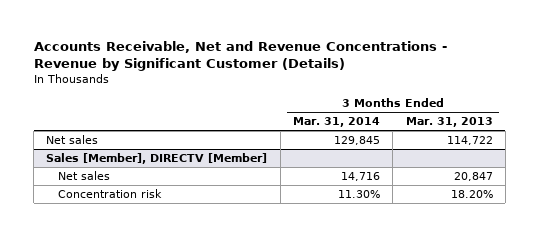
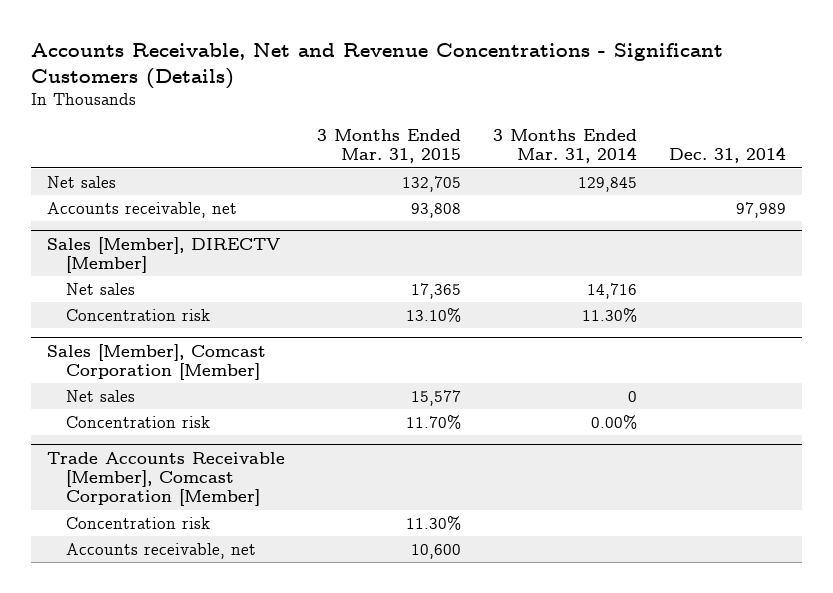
- Accounts Receivable, Net and Revenue Concentrations - Revenue by Significant Customer (Details)
+ Accounts Receivable, Net and Revenue Concentrations - Significant Customers (Details)
- | 3 Months Ended Mar. 31, 2014 | 3 Months Ended Mar. 31, 2013
+ | 3 Months Ended Mar. 31, 2015 | 3 Months Ended Mar. 31, 2014 | Dec. 31, 2014
+ Accounts receivable, net | 93,808 | | 97,989
+ Sales [Member], Comcast Corporation [Member]
+ Net sales | 15,577 | 0 |
+ Concentration risk | 11.70% | 0.00% |
+ Trade Accounts Receivable [Member], Comcast Corporation [Member]
+ Concentration risk | 11.30% | |
+ Accounts receivable, net | 10,600 | |

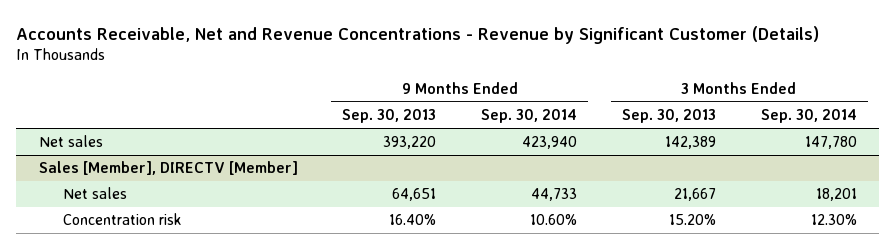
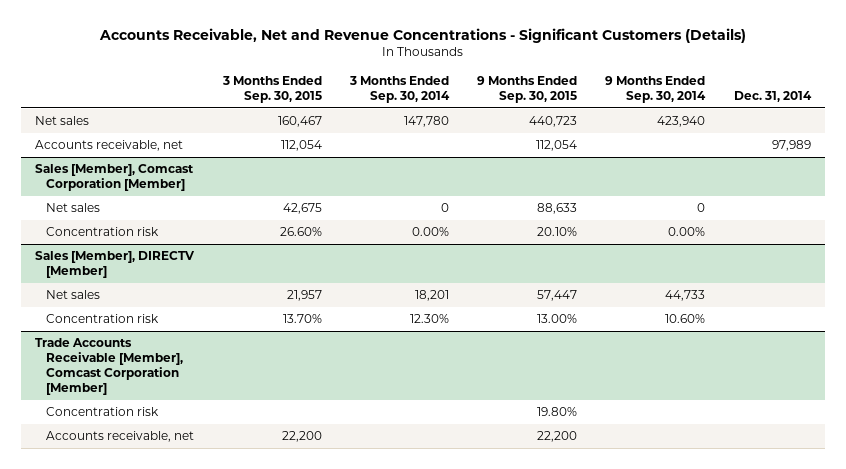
- Accounts Receivable, Net and Revenue Concentrations - Revenue by Significant Customer (Details)
+ Accounts Receivable, Net and Revenue Concentrations - Significant Customers (Details)
- | 9 Months Ended Sep. 30, 2013 | 9 Months Ended Sep. 30, 2014 | 3 Months Ended Sep. 30, 2013 | 3 Months Ended Sep. 30, 2014
+ | 3 Months Ended Sep. 30, 2015 | 3 Months Ended Sep. 30, 2014 | 9 Months Ended Sep. 30, 2015 | 9 Months Ended Sep. 30, 2014 | Dec. 31, 2014
+ Accounts receivable, net | 112,054 | | 112,054 | | 97,989
+ Sales [Member], Comcast Corporation [Member]
+ Net sales | 42,675 | 0 | 88,633 | 0 |
+ Concentration risk | 26.60% | 0.00% | 20.10% | 0.00% |
+ Trade Accounts Receivable [Member], Comcast Corporation [Member]
+ Concentration risk | | | 19.80% | |
+ Accounts receivable, net | 22,200 | | 22,200 | |

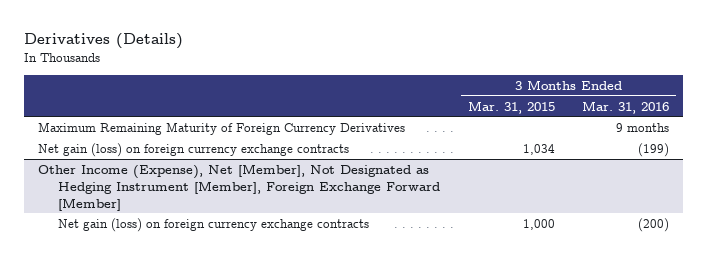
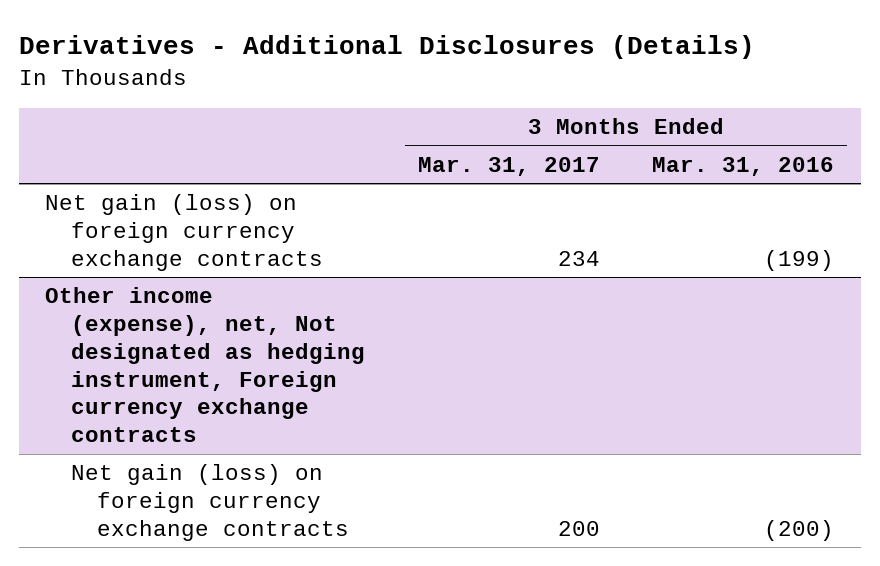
- Derivatives (Details)
+ Derivatives - Additional Disclosures (Details)
- | 3 Months Ended Mar. 31, 2015 | 3 Months Ended Mar. 31, 2016
+ | 3 Months Ended Mar. 31, 2017 | 3 Months Ended Mar. 31, 2016
- Maximum Remaining Maturity of Foreign Currency Derivatives | | 9 months
- Other Income (Expense), Net [Member], Not Designated as Hedging Instrument [Member], Foreign Exchange Forward [Member]
+ Other income (expense), net, Not designated as hedging instrument, Foreign currency exchange contracts

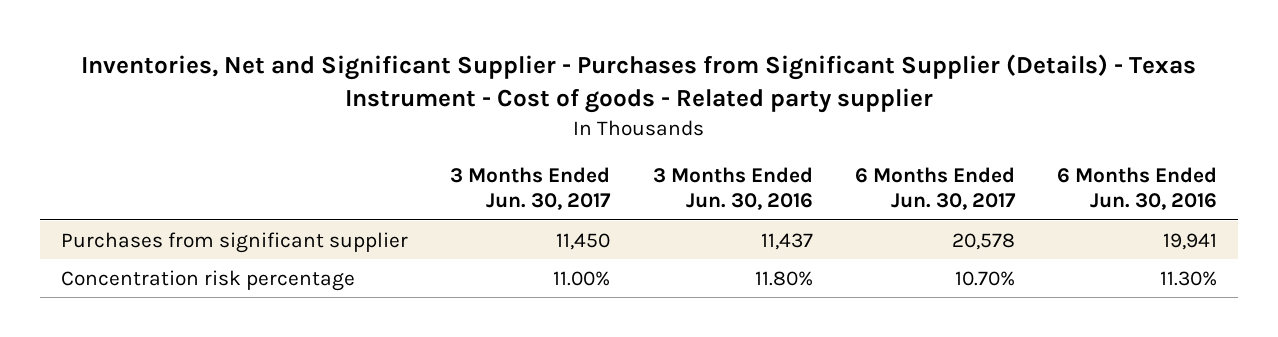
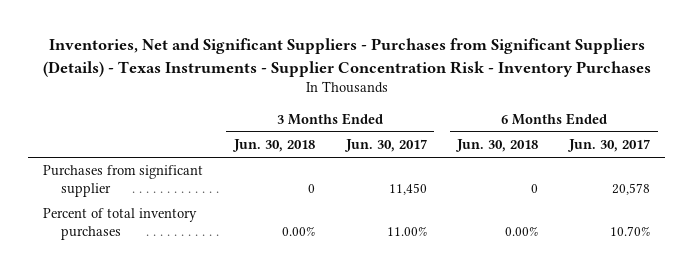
- Inventories, Net and Significant Supplier - Purchases from Significant Supplier (Details) - Texas Instrument - Cost of goods - Related party supplier
+ Inventories, Net and Significant Suppliers - Purchases from Significant Suppliers (Details) - Texas Instruments - Supplier Concentration Risk - Inventory Purchases
- | 3 Months Ended Jun. 30, 2017 | 3 Months Ended Jun. 30, 2016 | 6 Months Ended Jun. 30, 2017 | 6 Months Ended Jun. 30, 2016
+ | 3 Months Ended Jun. 30, 2018 | 3 Months Ended Jun. 30, 2017 | 6 Months Ended Jun. 30, 2018 | 6 Months Ended Jun. 30, 2017
- Concentration risk percentage | 11.00% | 11.80% | 10.70% | 11.30%
+ Percent of total inventory purchases | 0.00% | 11.00% | 0.00% | 10.70%

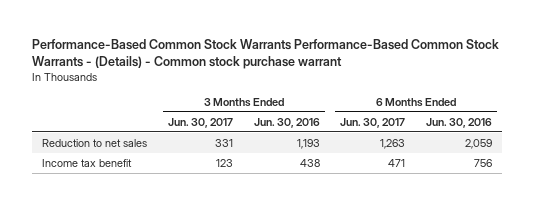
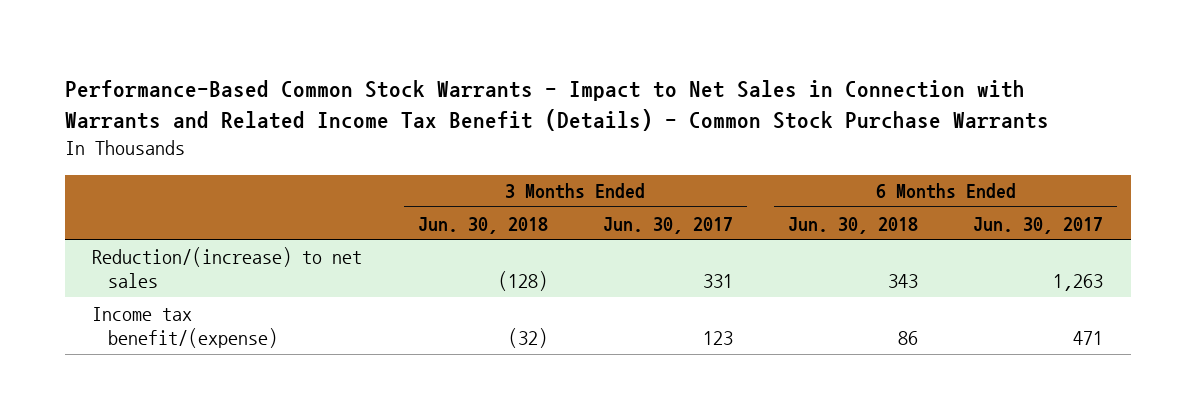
- Performance-Based Common Stock Warrants Performance-Based Common Stock Warrants - (Details) - Common stock purchase warrant
+ Performance-Based Common Stock Warrants - Impact to Net Sales in Connection with Warrants and Related Income Tax Benefit (Details) - Common Stock Purchase Warrants
- | 3 Months Ended Jun. 30, 2017 | 3 Months Ended Jun. 30, 2016 | 6 Months Ended Jun. 30, 2017 | 6 Months Ended Jun. 30, 2016
+ | 3 Months Ended Jun. 30, 2018 | 3 Months Ended Jun. 30, 2017 | 6 Months Ended Jun. 30, 2018 | 6 Months Ended Jun. 30, 2017
- Reduction to net sales | 331 | 1,193 | 1,263 | 2,059
- Income tax benefit | 123 | 438 | 471 | 756
+ Reduction/(increase) to net sales | (128) | 331 | 343 | 1,263
+ Income tax benefit/(expense) | (32) | 123 | 86 | 471

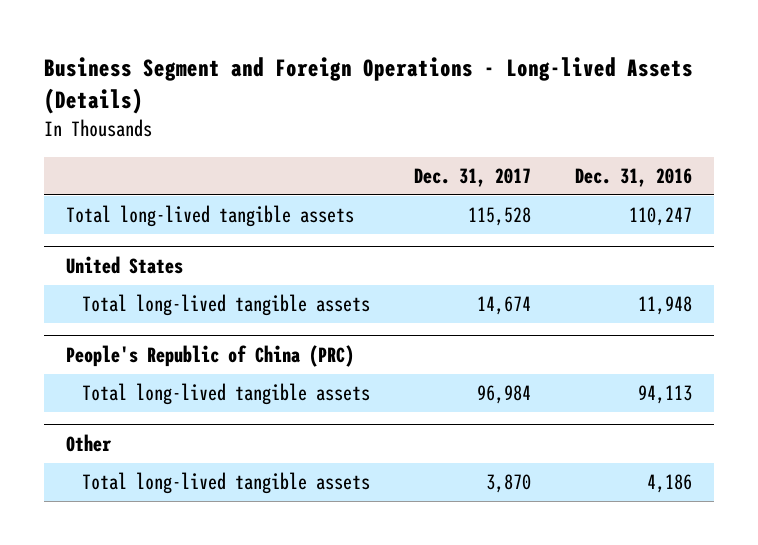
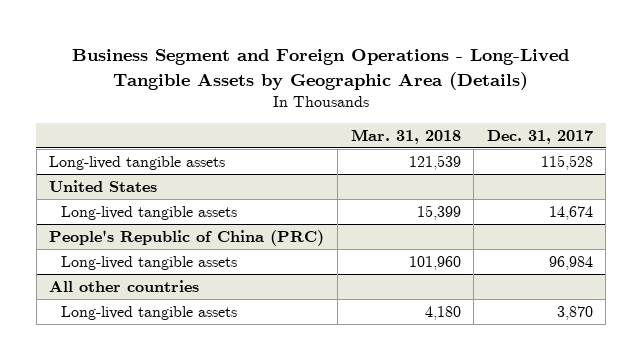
- Business Segment and Foreign Operations - Long-lived Assets (Details)
+ Business Segment and Foreign Operations - Long-Lived Tangible Assets by Geographic Area (Details)
- | Dec. 31, 2017 | Dec. 31, 2016
+ | Mar. 31, 2018 | Dec. 31, 2017
- Total long-lived tangible assets | 115,528 | 110,247
+ Long-lived tangible assets | 121,539 | 115,528
@ United States
- Total long-lived tangible assets | 14,674 | 11,948
+ Long-lived tangible assets | 15,399 | 14,674
@ People's Republic of China (PRC)
- Total long-lived tangible assets | 96,984 | 94,113
- Other
- Total long-lived tangible assets | 3,870 | 4,186
@ People's Republic of China (PRC)
+ Long-lived tangible assets | 101,960 | 96,984
+ All other countries
+ Long-lived tangible assets | 4,180 | 3,870

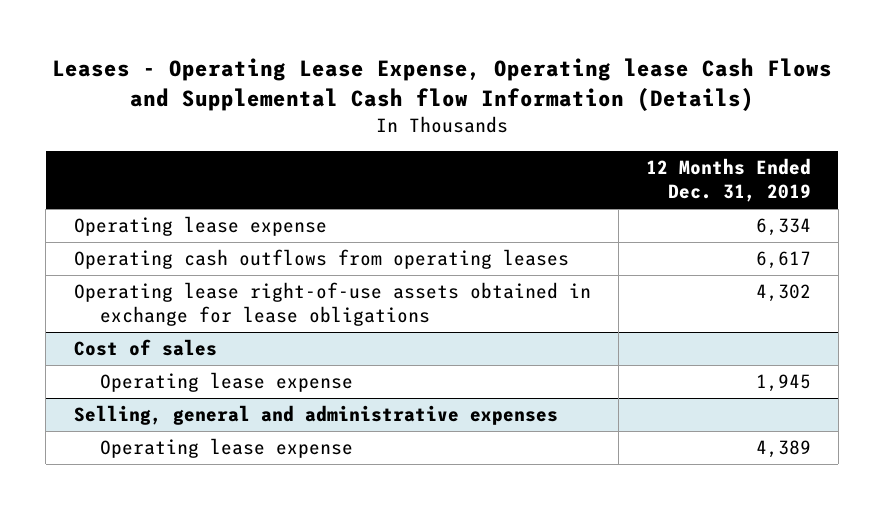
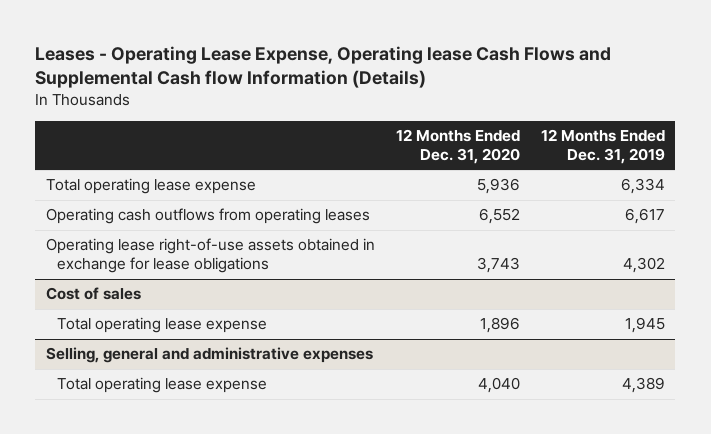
- | 12 Months Ended Dec. 31, 2019
+ | 12 Months Ended Dec. 31, 2020 | 12 Months Ended Dec. 31, 2019
- Operating lease expense | 6,334
+ Total operating lease expense | 5,936 | 6,334
@ Cost of sales
- Operating lease expense | 1,945
+ Total operating lease expense | 1,896 | 1,945
@ Selling, general and administrative expenses
- Operating lease expense | 4,389
+ Total operating lease expense | 4,040 | 4,389

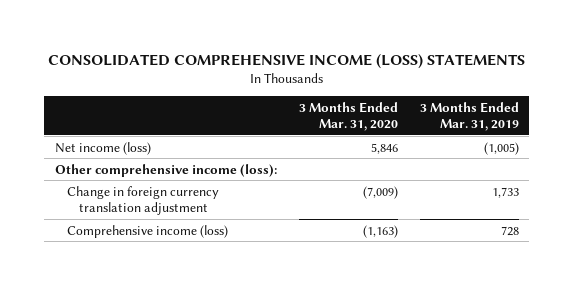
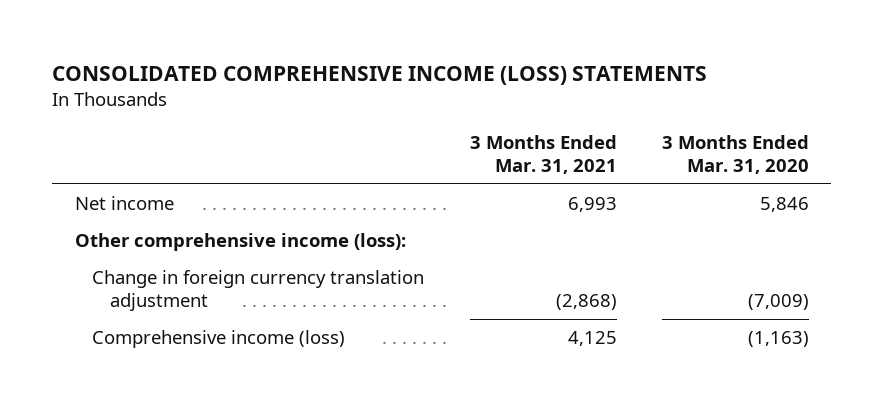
- | 3 Months Ended Mar. 31, 2020 | 3 Months Ended Mar. 31, 2019
+ | 3 Months Ended Mar. 31, 2021 | 3 Months Ended Mar. 31, 2020
- Net income (loss) | 5,846 | (1,005)
+ Net income | 6,993 | 5,846

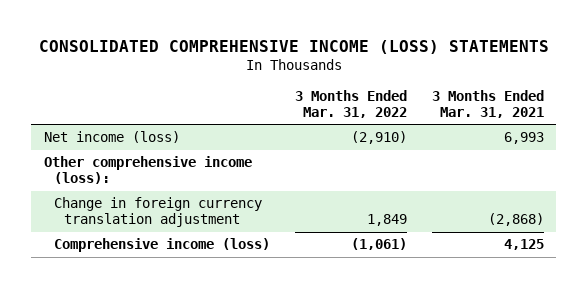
- | 3 Months Ended Mar. 31, 2021 | 3 Months Ended Mar. 31, 2020
+ | 3 Months Ended Mar. 31, 2022 | 3 Months Ended Mar. 31, 2021
- Net income | 6,993 | 5,846
+ Net income (loss) | (2,910) | 6,993

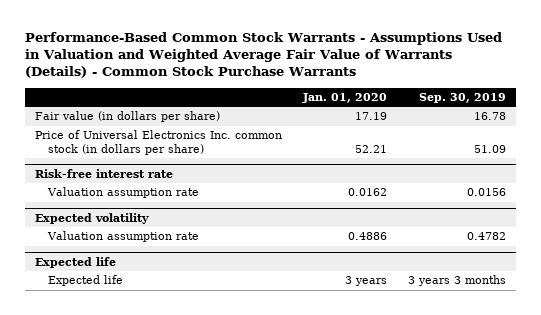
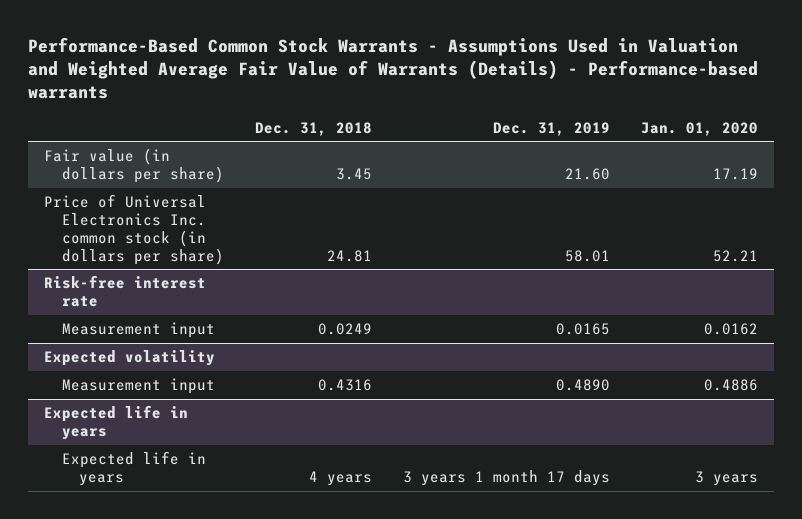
- Performance-Based Common Stock Warrants - Assumptions Used in Valuation and Weighted Average Fair Value of Warrants (Details) - Common Stock Purchase Warrants
+ Performance-Based Common Stock Warrants - Assumptions Used in Valuation and Weighted Average Fair Value of Warrants (Details) - Performance-based warrants
- | Jan. 01, 2020 | Sep. 30, 2019
+ | Dec. 31, 2018 | Dec. 31, 2019 | Jan. 01, 2020
@ Risk-free interest rate
- Valuation assumption rate | 0.0162 | 0.0156
+ Measurement input | 0.0249 | 0.0165 | 0.0162
@ Expected volatility
- Valuation assumption rate | 0.4886 | 0.4782
- Expected life
- Expected life | 3 years | 3 years 3 months
@ Expected volatility
+ Measurement input | 0.4316 | 0.4890 | 0.4886
+ Expected life in years
+ Expected life in years | 4 years | 3 years 1 month 17 days | 3 years

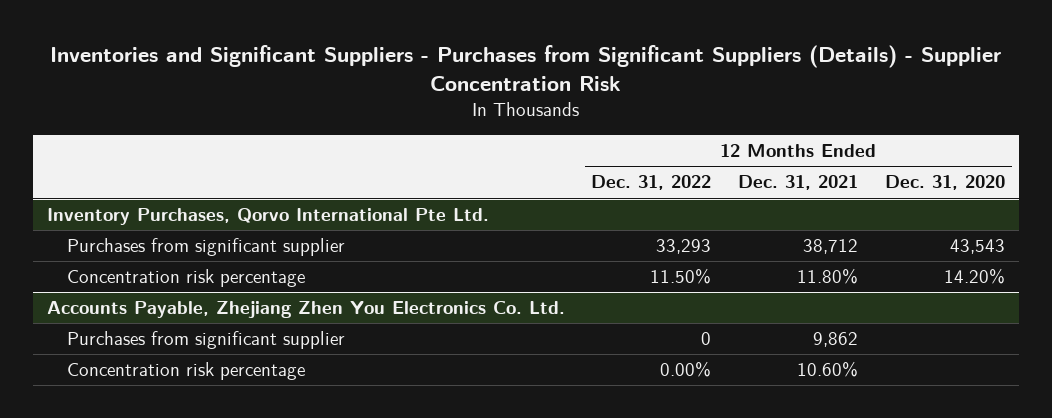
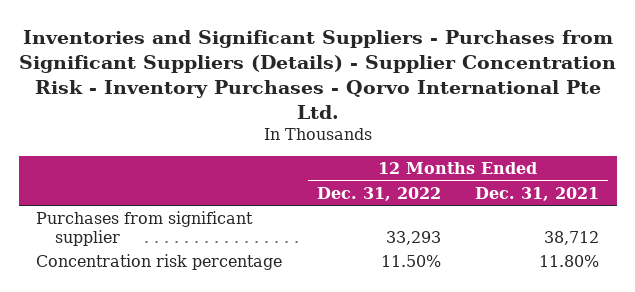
- Inventories and Significant Suppliers - Purchases from Significant Suppliers (Details) - Supplier Concentration Risk
+ Inventories and Significant Suppliers - Purchases from Significant Suppliers (Details) - Supplier Concentration Risk - Inventory Purchases - Qorvo International Pte Ltd.
- | 12 Months Ended Dec. 31, 2022 | 12 Months Ended Dec. 31, 2021 | 12 Months Ended Dec. 31, 2020
+ | 12 Months Ended Dec. 31, 2022 | 12 Months Ended Dec. 31, 2021
- Inventory Purchases, Qorvo International Pte Ltd.
- Accounts Payable, Zhejiang Zhen You Electronics Co. Ltd.
- Purchases from significant supplier | 0 | 9,862 |
- Concentration risk percentage | 0.00% | 10.60% |

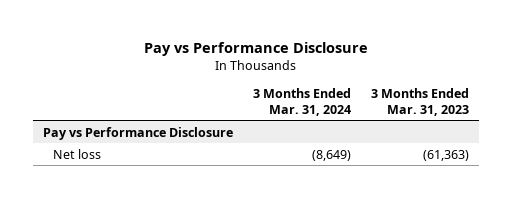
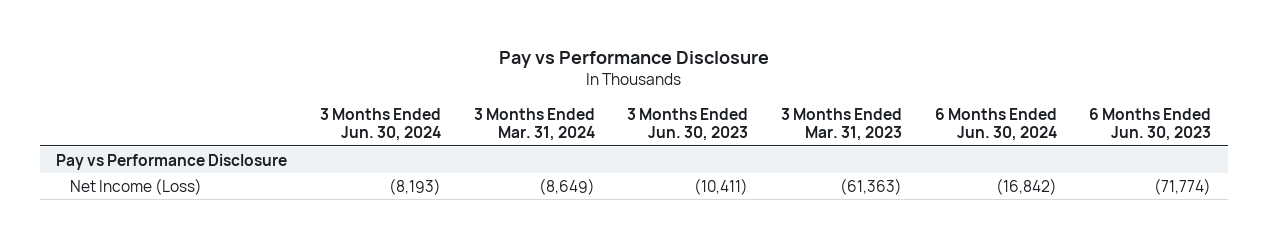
- | 3 Months Ended Mar. 31, 2024 | 3 Months Ended Mar. 31, 2023
+ | 3 Months Ended Jun. 30, 2024 | 3 Months Ended Mar. 31, 2024 | 3 Months Ended Jun. 30, 2023 | 3 Months Ended Mar. 31, 2023 | 6 Months Ended Jun. 30, 2024 | 6 Months Ended Jun. 30, 2023
- Net loss | (8,649) | (61,363)
+ Net Income (Loss) | (8,193) | (8,649) | (10,411) | (61,363) | (16,842) | (71,774)

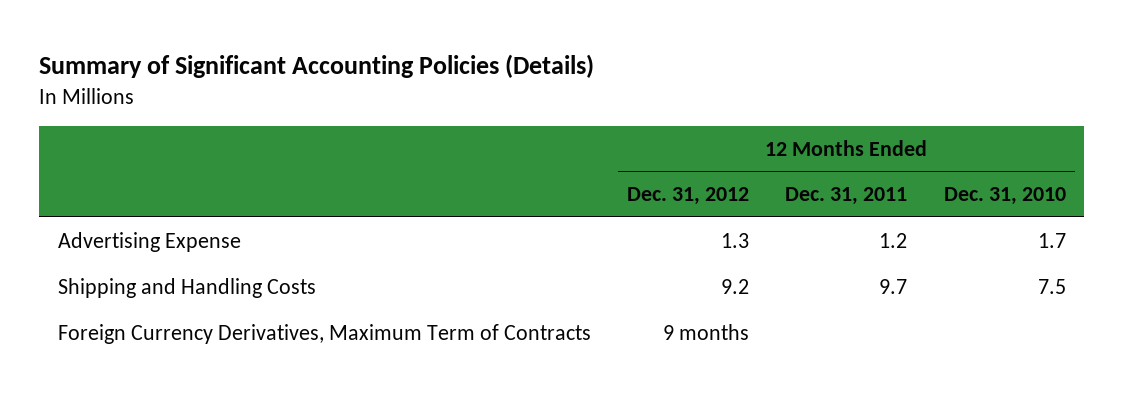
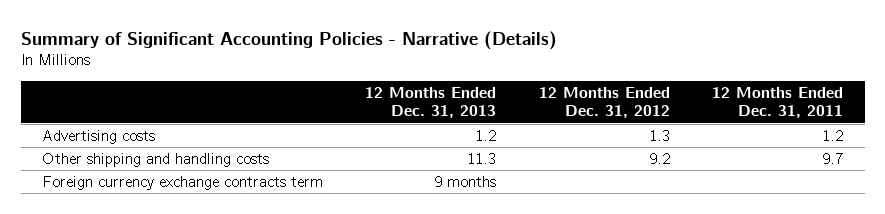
- Summary of Significant Accounting Policies (Details)
+ Summary of Significant Accounting Policies - Narrative (Details)
- | 12 Months Ended Dec. 31, 2012 | 12 Months Ended Dec. 31, 2011 | 12 Months Ended Dec. 31, 2010
+ | 12 Months Ended Dec. 31, 2013 | 12 Months Ended Dec. 31, 2012 | 12 Months Ended Dec. 31, 2011
- Advertising Expense | 1.3 | 1.2 | 1.7
- Shipping and Handling Costs | 9.2 | 9.7 | 7.5
- Foreign Currency Derivatives, Maximum Term of Contracts | 9 months | |
+ Advertising costs | 1.2 | 1.3 | 1.2
+ Other shipping and handling costs | 11.3 | 9.2 | 9.7
+ Foreign currency exchange contracts term | 9 months | |

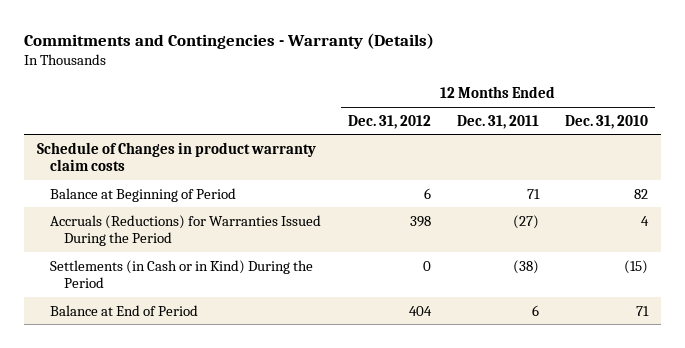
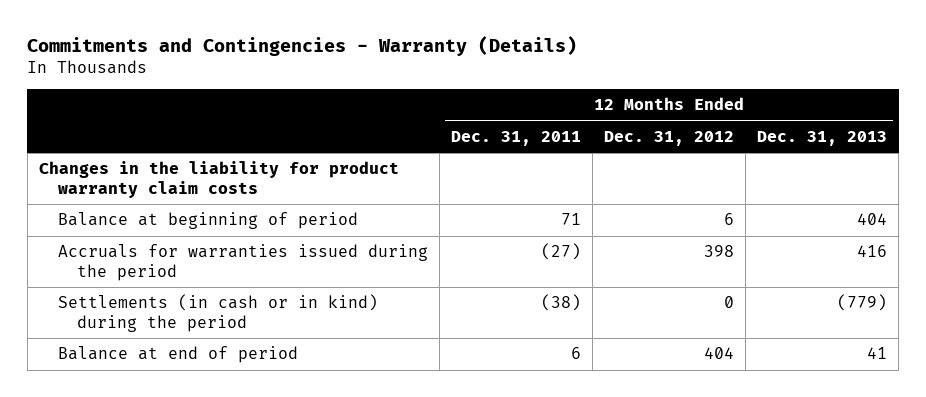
- | 12 Months Ended Dec. 31, 2012 | 12 Months Ended Dec. 31, 2011 | 12 Months Ended Dec. 31, 2010
+ | 12 Months Ended Dec. 31, 2011 | 12 Months Ended Dec. 31, 2012 | 12 Months Ended Dec. 31, 2013
- Schedule of Changes in product warranty claim costs
- Balance at Beginning of Period | 6 | 71 | 82
- Accruals (Reductions) for Warranties Issued During the Period | 398 | (27) | 4
- Settlements (in Cash or in Kind) During the Period | 0 | (38) | (15)
- Balance at End of Period | 404 | 6 | 71
+ Changes in the liability for product warranty claim costs
+ Balance at beginning of period | 71 | 6 | 404
+ Accruals for warranties issued during the period | (27) | 398 | 416
+ Settlements (in cash or in kind) during the period | (38) | 0 | (779)
+ Balance at end of period | 6 | 404 | 41

